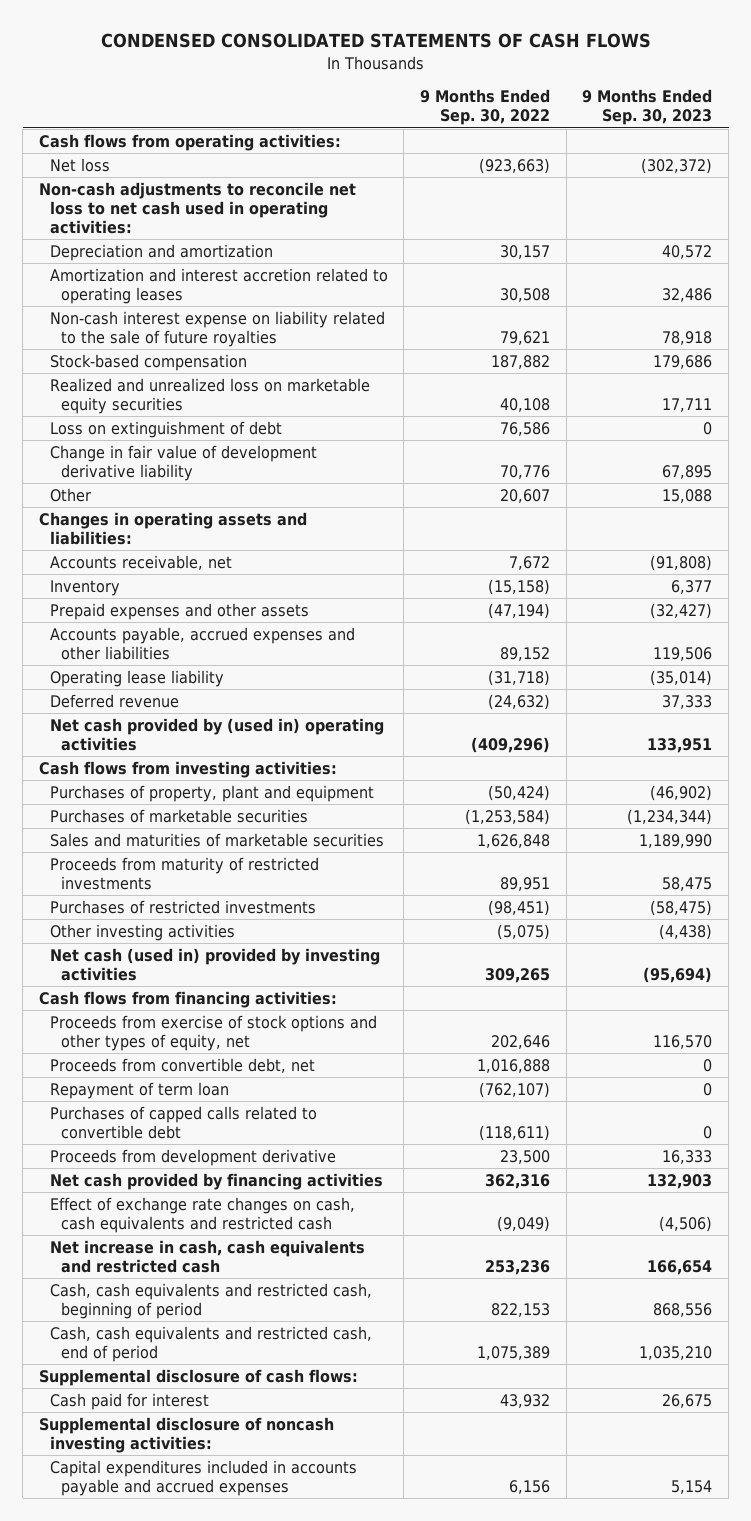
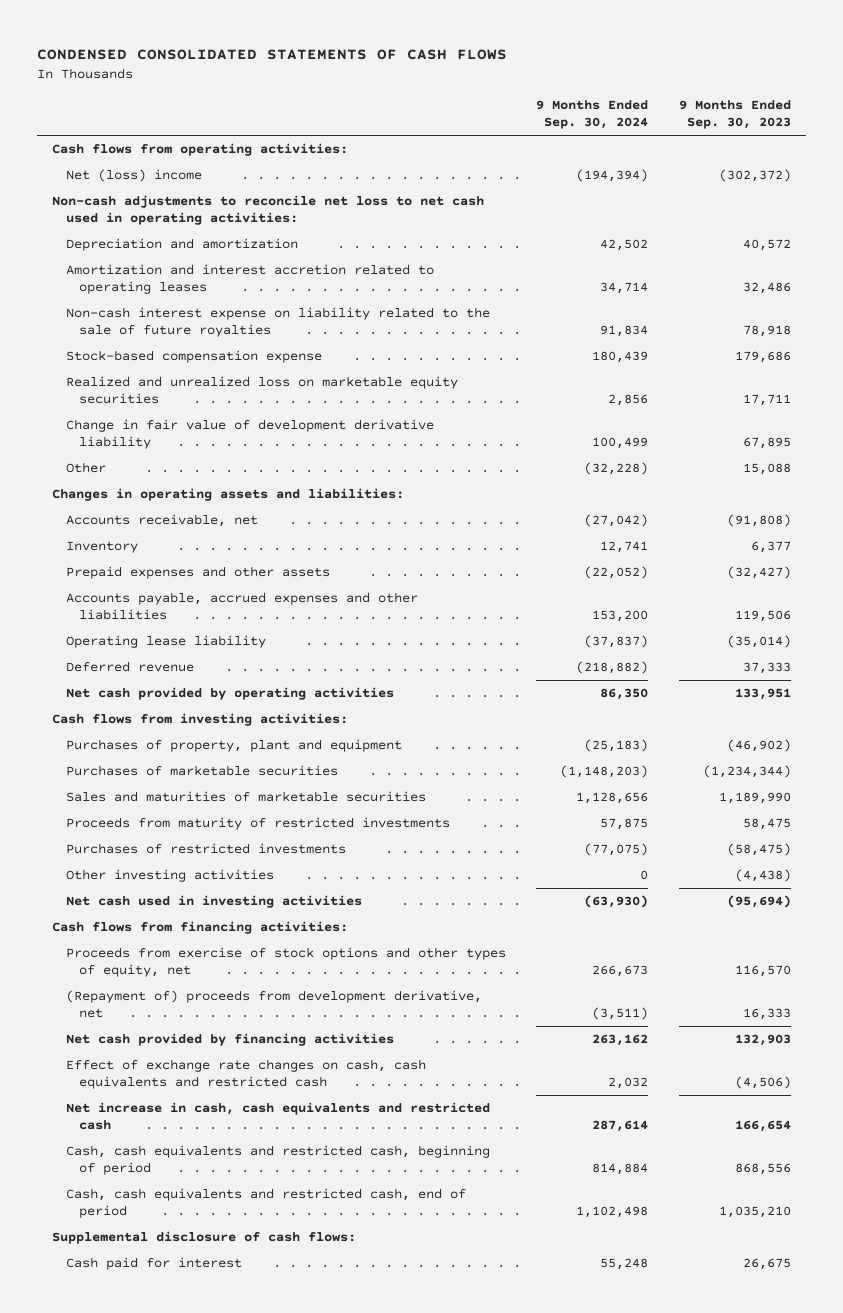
- | 9 Months Ended Sep. 30, 2022 | 9 Months Ended Sep. 30, 2023
+ | 9 Months Ended Sep. 30, 2024 | 9 Months Ended Sep. 30, 2023
- Net loss | (923,663) | (302,372)
+ Net (loss) income | (194,394) | (302,372)
- Stock-based compensation | 187,882 | 179,686
+ Stock-based compensation expense | 180,439 | 179,686
- Loss on extinguishment of debt | 76,586 | 0
- Net cash provided by (used in) operating activities | (409,296) | 133,951
+ Net cash provided by operating activities | 86,350 | 133,951
- Net cash (used in) provided by investing activities | 309,265 | (95,694)
+ Net cash used in investing activities | (63,930) | (95,694)
- Proceeds from convertible debt, net | 1,016,888 | 0
- Repayment of term loan | (762,107) | 0
- Purchases of capped calls related to convertible debt | (118,611) | 0
- Proceeds from development derivative | 23,500 | 16,333
+ (Repayment of) proceeds from development derivative, net | (3,511) | 16,333
- Supplemental disclosure of noncash investing activities:
- Capital expenditures included in accounts payable and accrued expenses | 6,156 | 5,154

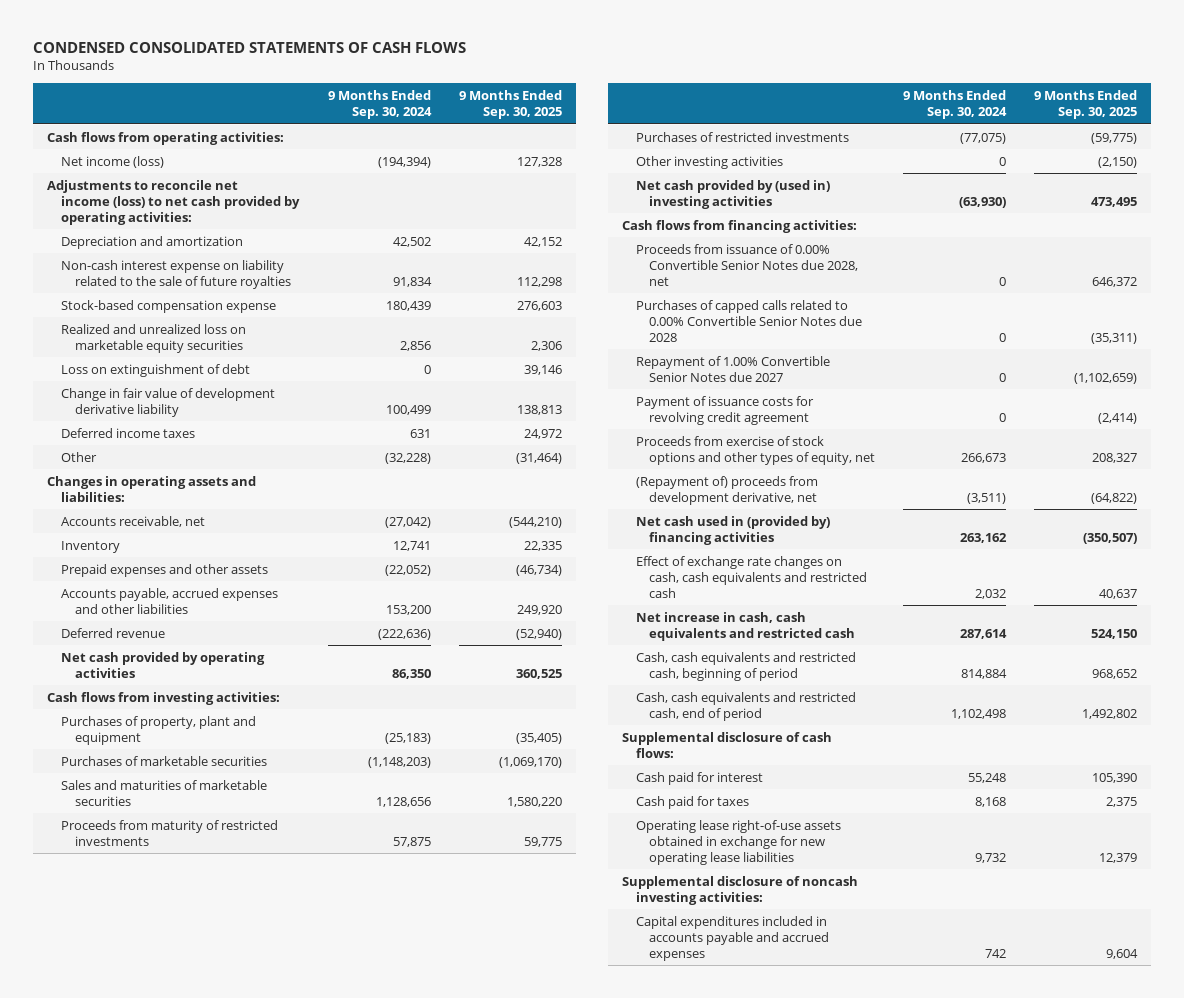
- | 9 Months Ended Sep. 30, 2024 | 9 Months Ended Sep. 30, 2023
+ | 9 Months Ended Sep. 30, 2024 | 9 Months Ended Sep. 30, 2025
- Net (loss) income | (194,394) | (302,372)
- Non-cash adjustments to reconcile net loss to net cash used in operating activities:
+ Net income (loss) | (194,394) | 127,328
+ Adjustments to reconcile net income (loss) to net cash provided by operating activities:
- Amortization and interest accretion related to operating leases | 34,714 | 32,486
+ Loss on extinguishment of debt | 0 | 39,146
+ Deferred income taxes | 631 | 24,972
- Operating lease liability | (37,837) | (35,014)
- Deferred revenue | (218,882) | 37,333
+ Deferred revenue | (222,636) | (52,940)
- Net cash used in investing activities | (63,930) | (95,694)
+ Net cash provided by (used in) investing activities | (63,930) | 473,495
+ Proceeds from issuance of 0.00% Convertible Senior Notes due 2028, net | 0 | 646,372
+ Purchases of capped calls related to 0.00% Convertible Senior Notes due 2028 | 0 | (35,311)
+ Repayment of 1.00% Convertible Senior Notes due 2027 | 0 | (1,102,659)
+ Payment of issuance costs for revolving credit agreement | 0 | (2,414)
- Net cash provided by financing activities | 263,162 | 132,903
+ Net cash used in (provided by) financing activities | 263,162 | (350,507)
+ Cash paid for taxes | 8,168 | 2,375
+ Operating lease right-of-use assets obtained in exchange for new operating lease liabilities | 9,732 | 12,379
+ Supplemental disclosure of noncash investing activities:
+ Capital expenditures included in accounts payable and accrued expenses | 742 | 9,604

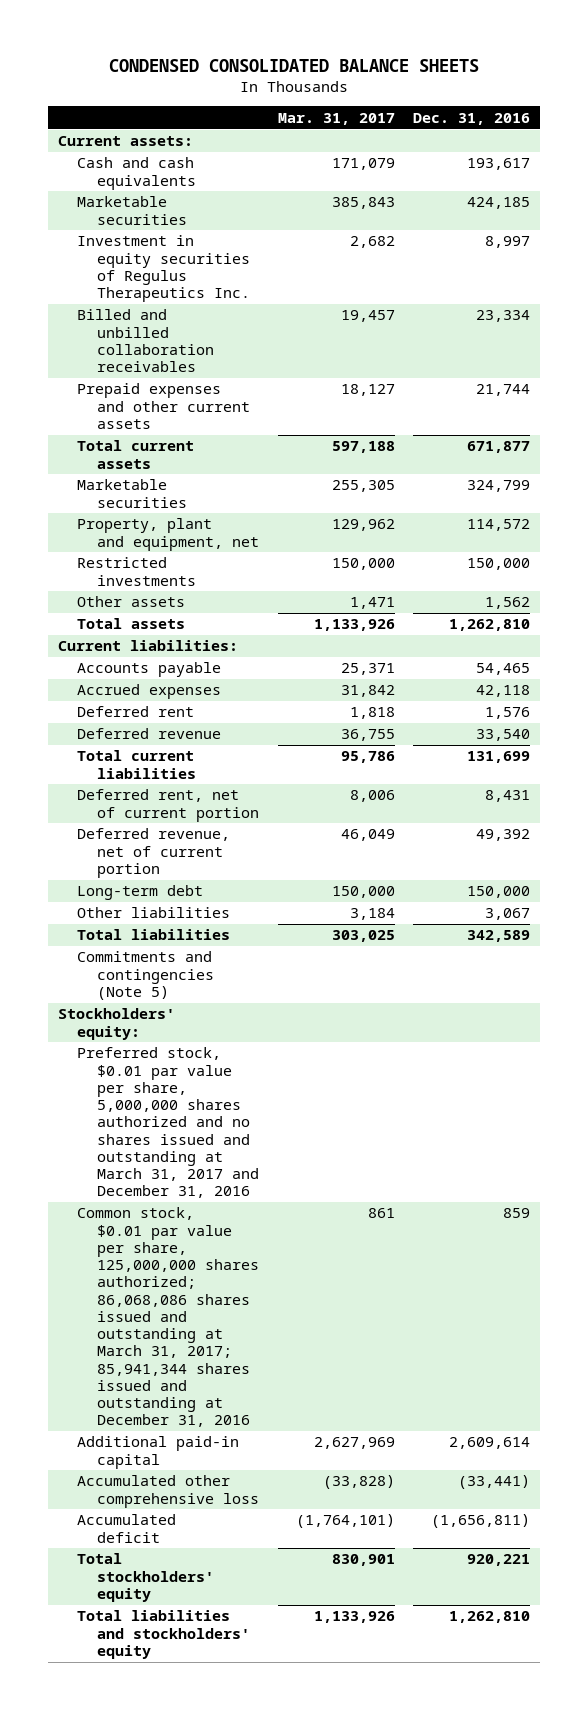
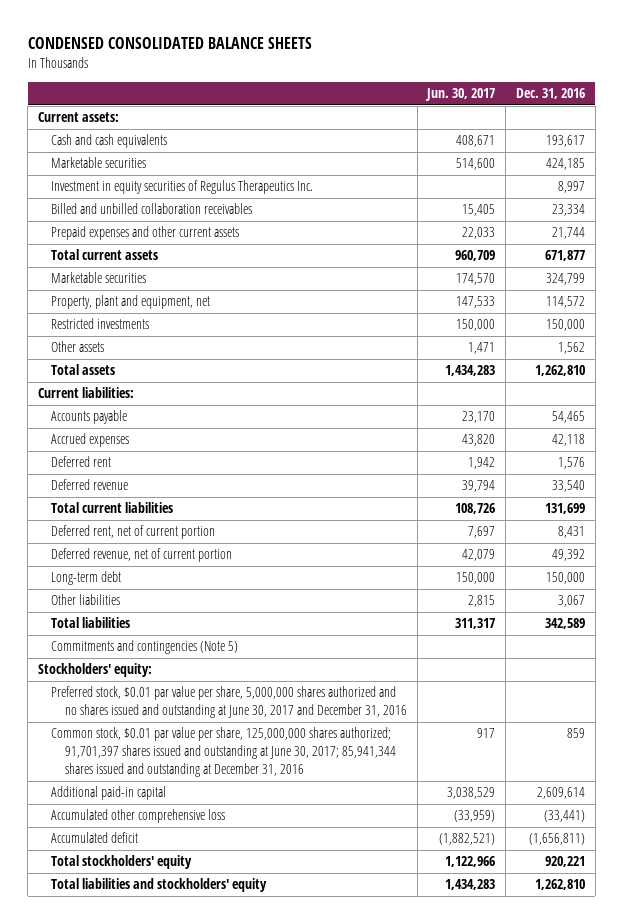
- | Mar. 31, 2017 | Dec. 31, 2016
+ | Jun. 30, 2017 | Dec. 31, 2016
- Preferred stock, $0.01 par value per share, 5,000,000 shares authorized and no shares issued and outstanding at March 31, 2017 and December 31, 2016
- Common stock, $0.01 par value per share, 125,000,000 shares authorized; 86,068,086 shares issued and outstanding at March 31, 2017; 85,941,344 shares issued and outstanding at December 31, 2016 | 861 | 859
+ Preferred stock, $0.01 par value per share, 5,000,000 shares authorized and no shares issued and outstanding at June 30, 2017 and December 31, 2016
+ Common stock, $0.01 par value per share, 125,000,000 shares authorized; 91,701,397 shares issued and outstanding at June 30, 2017; 85,941,344 shares issued and outstanding at December 31, 2016 | 917 | 859

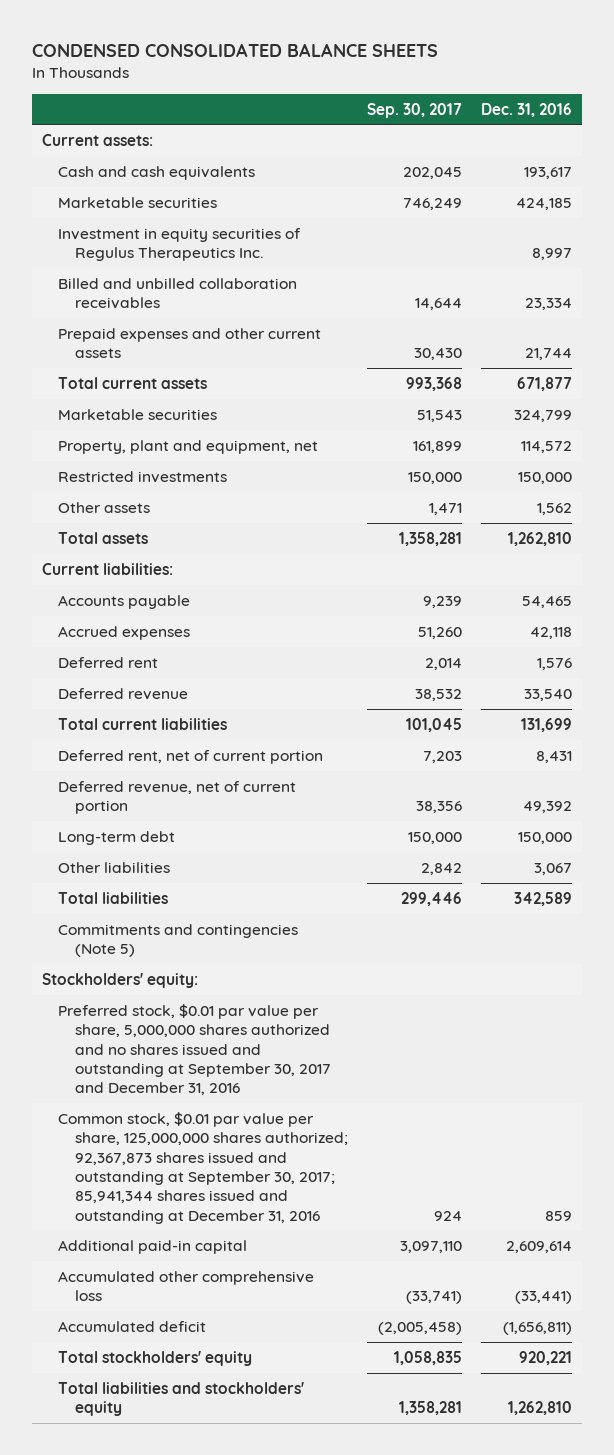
- | Jun. 30, 2017 | Dec. 31, 2016
+ | Sep. 30, 2017 | Dec. 31, 2016
- Preferred stock, $0.01 par value per share, 5,000,000 shares authorized and no shares issued and outstanding at June 30, 2017 and December 31, 2016
- Common stock, $0.01 par value per share, 125,000,000 shares authorized; 91,701,397 shares issued and outstanding at June 30, 2017; 85,941,344 shares issued and outstanding at December 31, 2016 | 917 | 859
+ Preferred stock, $0.01 par value per share, 5,000,000 shares authorized and no shares issued and outstanding at September 30, 2017 and December 31, 2016
+ Common stock, $0.01 par value per share, 125,000,000 shares authorized; 92,367,873 shares issued and outstanding at September 30, 2017; 85,941,344 shares issued and outstanding at December 31, 2016 | 924 | 859

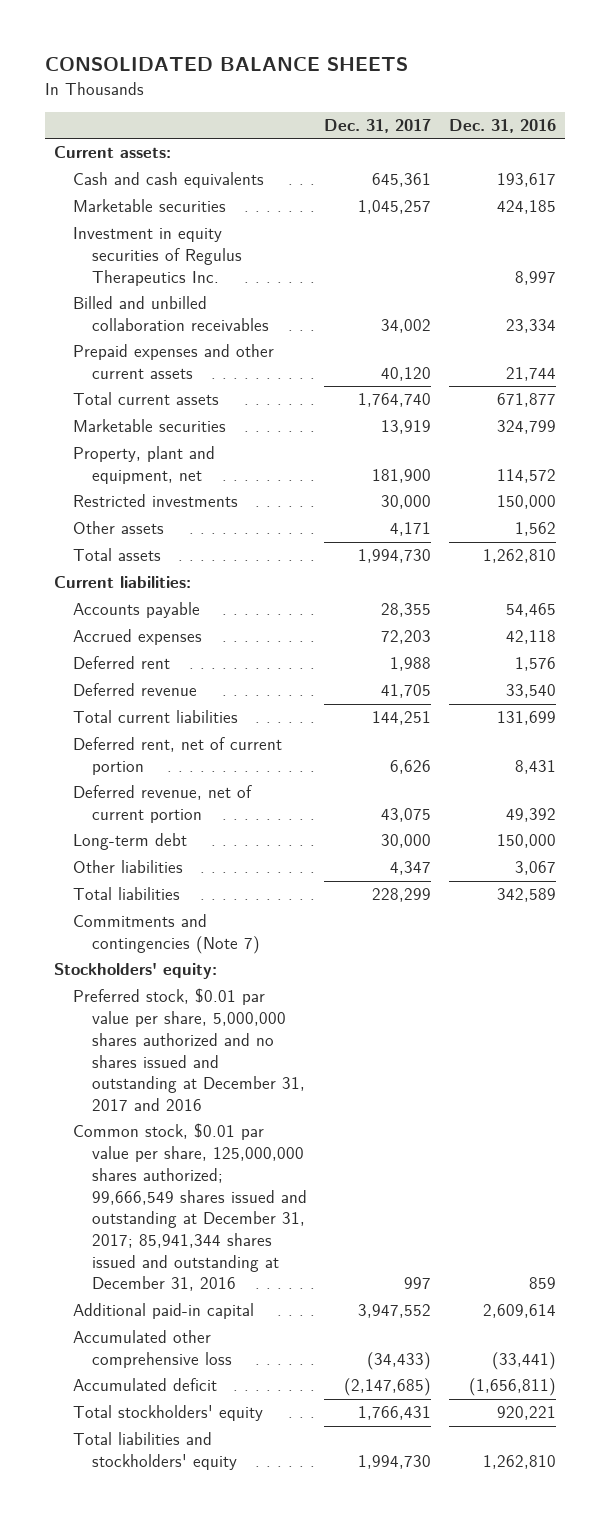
- CONDENSED CONSOLIDATED BALANCE SHEETS
+ CONSOLIDATED BALANCE SHEETS
- | Sep. 30, 2017 | Dec. 31, 2016
+ | Dec. 31, 2017 | Dec. 31, 2016
- Commitments and contingencies (Note 5)
+ Commitments and contingencies (Note 7)
- Preferred stock, $0.01 par value per share, 5,000,000 shares authorized and no shares issued and outstanding at September 30, 2017 and December 31, 2016
- Common stock, $0.01 par value per share, 125,000,000 shares authorized; 92,367,873 shares issued and outstanding at September 30, 2017; 85,941,344 shares issued and outstanding at December 31, 2016 | 924 | 859
+ Preferred stock, $0.01 par value per share, 5,000,000 shares authorized and no shares issued and outstanding at December 31, 2017 and 2016
+ Common stock, $0.01 par value per share, 125,000,000 shares authorized; 99,666,549 shares issued and outstanding at December 31, 2017; 85,941,344 shares issued and outstanding at December 31, 2016 | 997 | 859

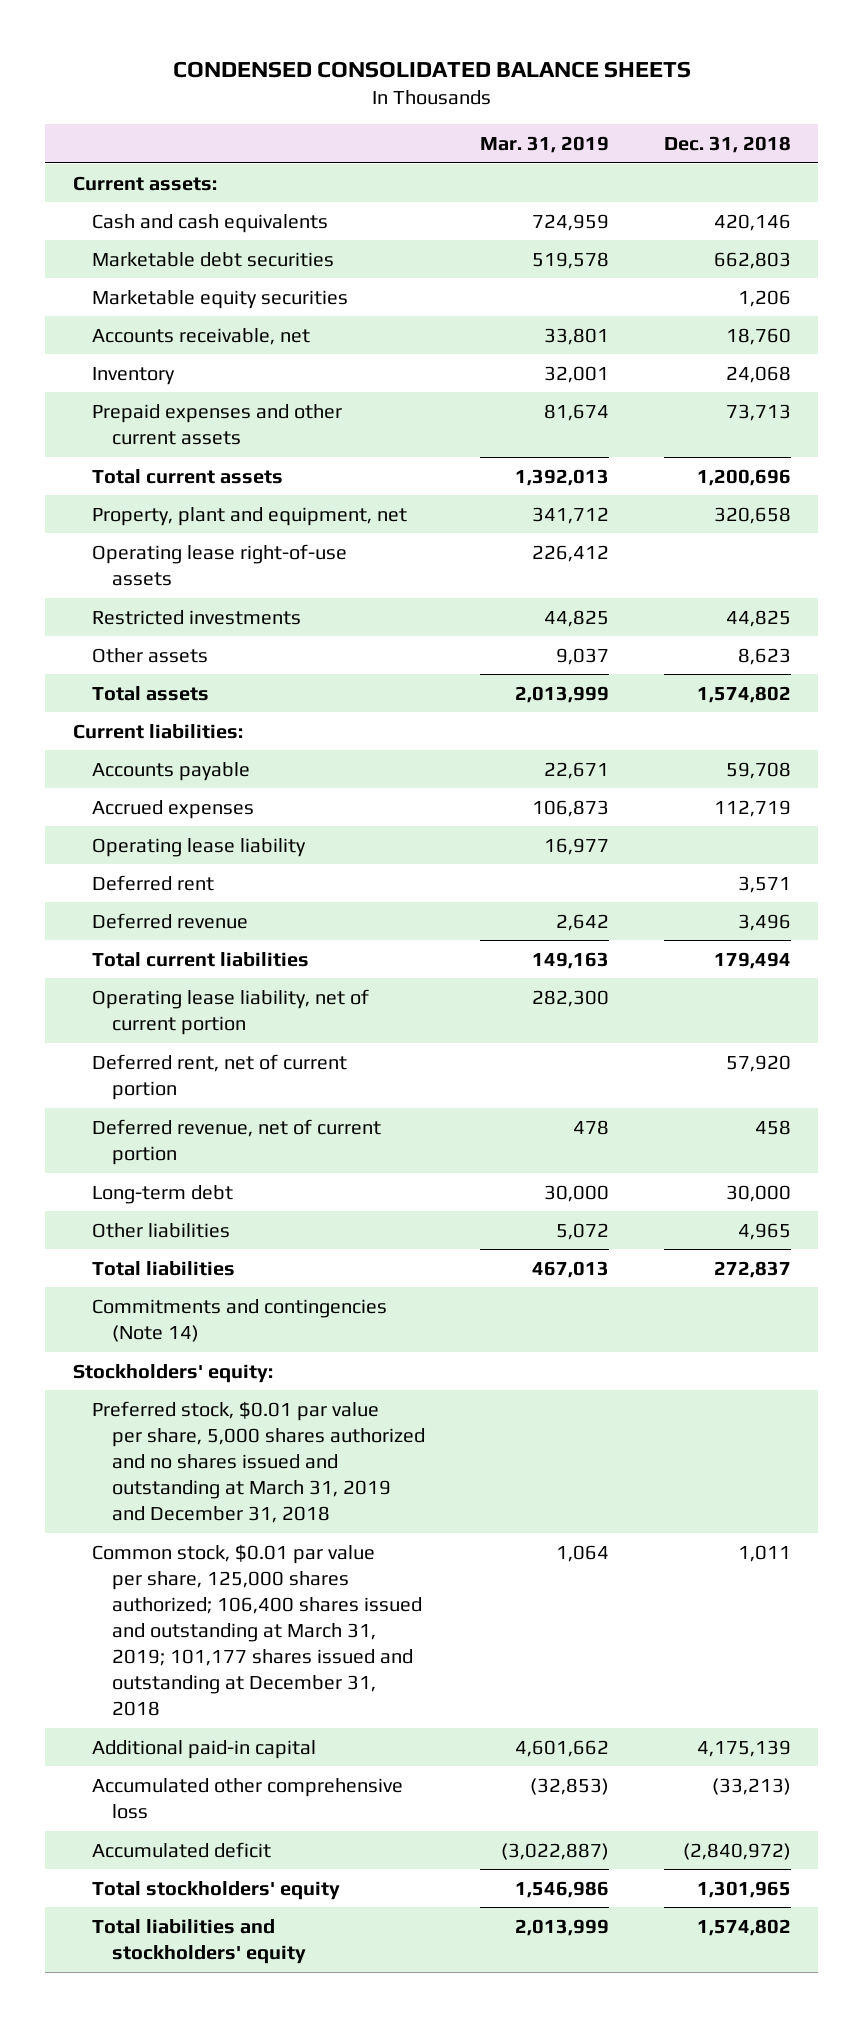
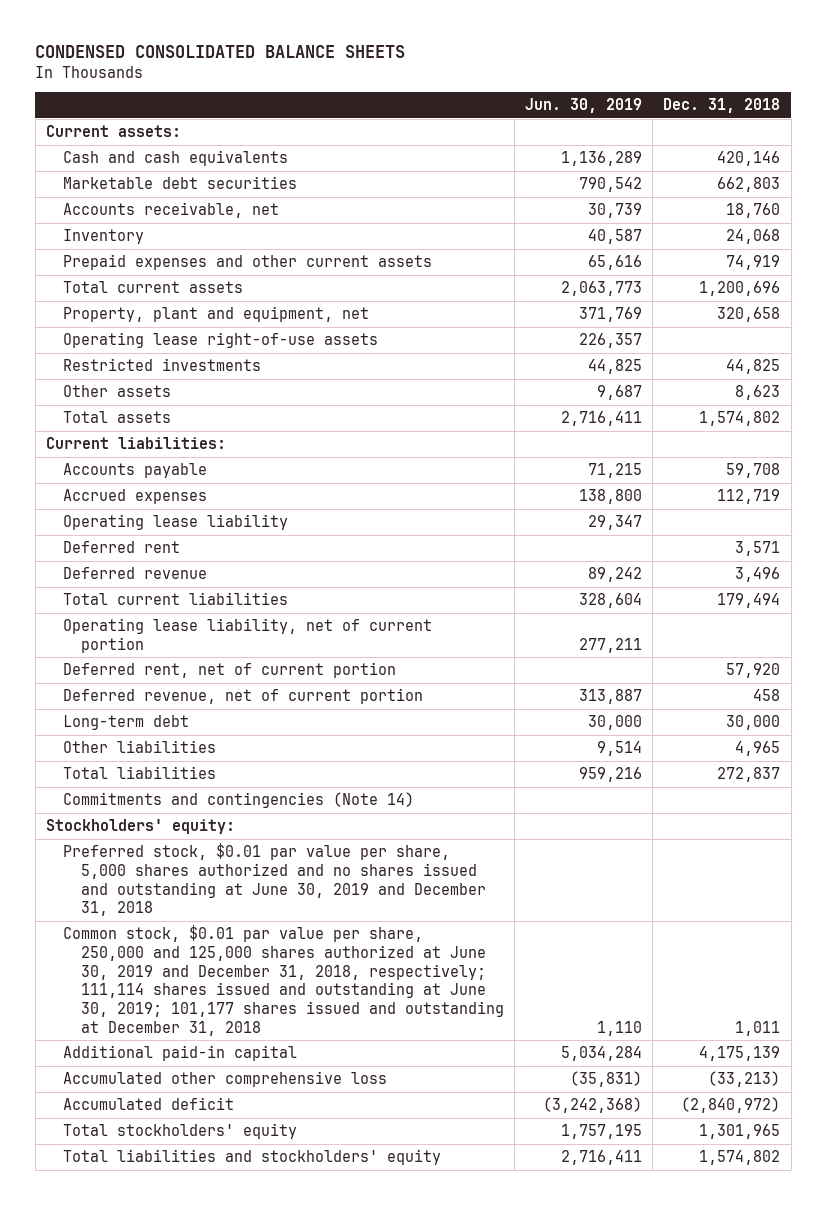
- | Mar. 31, 2019 | Dec. 31, 2018
+ | Jun. 30, 2019 | Dec. 31, 2018
- Marketable equity securities | | 1,206
- Prepaid expenses and other current assets | 81,674 | 73,713
+ Prepaid expenses and other current assets | 65,616 | 74,919
- Preferred stock, $0.01 par value per share, 5,000 shares authorized and no shares issued and outstanding at March 31, 2019 and December 31, 2018
- Common stock, $0.01 par value per share, 125,000 shares authorized; 106,400 shares issued and outstanding at March 31, 2019; 101,177 shares issued and outstanding at December 31, 2018 | 1,064 | 1,011
+ Preferred stock, $0.01 par value per share, 5,000 shares authorized and no shares issued and outstanding at June 30, 2019 and December 31, 2018
+ Common stock, $0.01 par value per share, 250,000 and 125,000 shares authorized at June 30, 2019 and December 31, 2018, respectively; 111,114 shares issued and outstanding at June 30, 2019; 101,177 shares issued and outstanding at December 31, 2018 | 1,110 | 1,011

